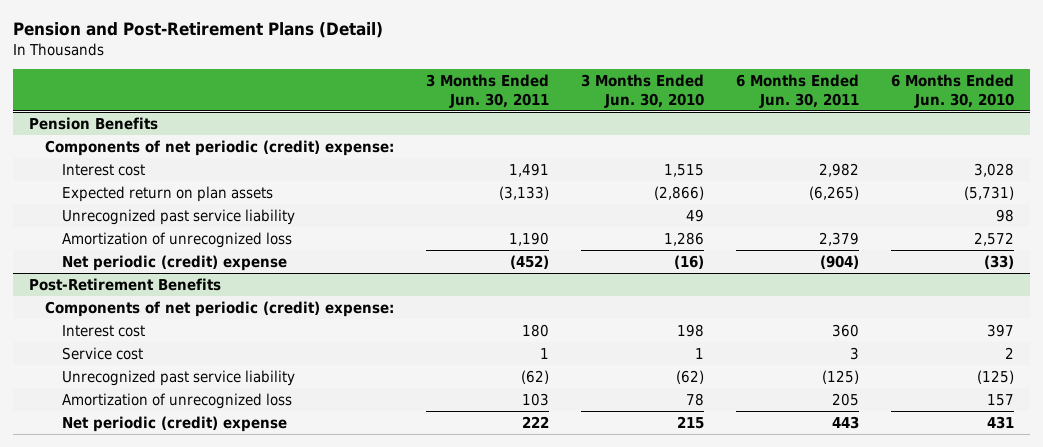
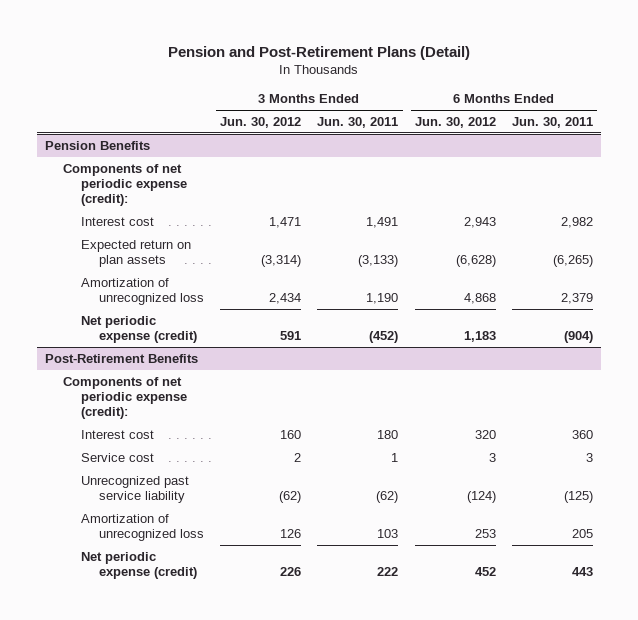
- | 3 Months Ended Jun. 30, 2011 | 3 Months Ended Jun. 30, 2010 | 6 Months Ended Jun. 30, 2011 | 6 Months Ended Jun. 30, 2010
+ | 3 Months Ended Jun. 30, 2012 | 3 Months Ended Jun. 30, 2011 | 6 Months Ended Jun. 30, 2012 | 6 Months Ended Jun. 30, 2011
@ Pension Benefits
- Components of net periodic (credit) expense:
+ Components of net periodic expense (credit):
- Unrecognized past service liability | | 49 | | 98
- Net periodic (credit) expense | (452) | (16) | (904) | (33)
+ Net periodic expense (credit) | 591 | (452) | 1,183 | (904)
@ Post-Retirement Benefits
- Components of net periodic (credit) expense:
+ Components of net periodic expense (credit):
- Net periodic (credit) expense | 222 | 215 | 443 | 431
+ Net periodic expense (credit) | 226 | 222 | 452 | 443

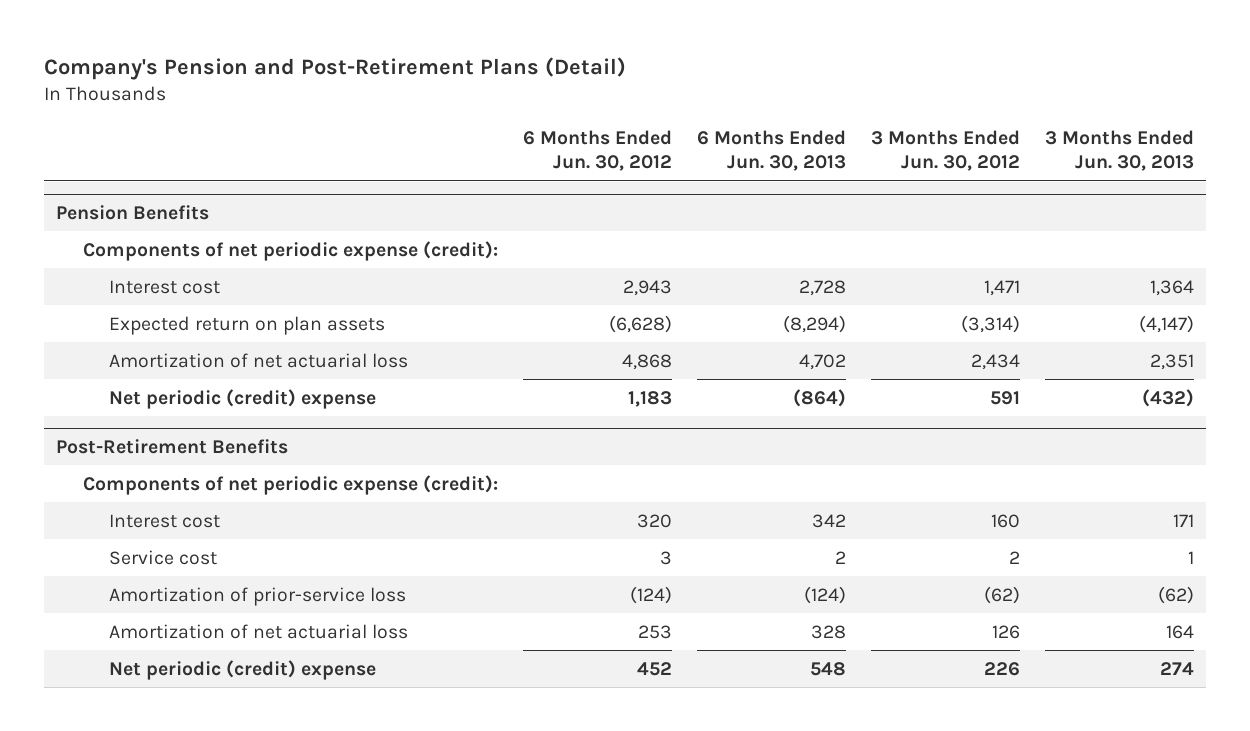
- Pension and Post-Retirement Plans (Detail)
+ Company's Pension and Post-Retirement Plans (Detail)
- | 3 Months Ended Jun. 30, 2012 | 3 Months Ended Jun. 30, 2011 | 6 Months Ended Jun. 30, 2012 | 6 Months Ended Jun. 30, 2011
+ | 6 Months Ended Jun. 30, 2012 | 6 Months Ended Jun. 30, 2013 | 3 Months Ended Jun. 30, 2012 | 3 Months Ended Jun. 30, 2013
@ Pension Benefits
- Amortization of unrecognized loss | 2,434 | 1,190 | 4,868 | 2,379
- Net periodic expense (credit) | 591 | (452) | 1,183 | (904)
+ Amortization of net actuarial loss | 4,868 | 4,702 | 2,434 | 2,351
+ Net periodic (credit) expense | 1,183 | (864) | 591 | (432)
@ Post-Retirement Benefits
- Unrecognized past service liability | (62) | (62) | (124) | (125)
- Amortization of unrecognized loss | 126 | 103 | 253 | 205
- Net periodic expense (credit) | 226 | 222 | 452 | 443
+ Amortization of prior-service loss | (124) | (124) | (62) | (62)
+ Amortization of net actuarial loss | 253 | 328 | 126 | 164
+ Net periodic (credit) expense | 452 | 548 | 226 | 274

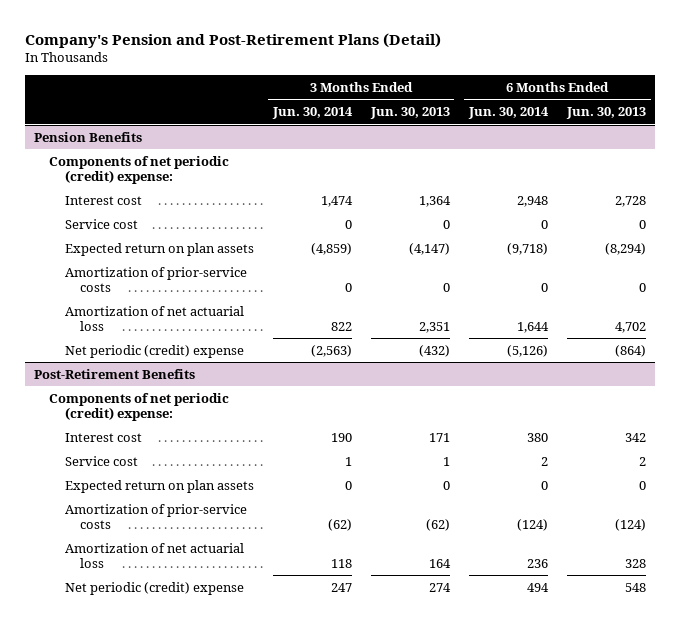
- | 6 Months Ended Jun. 30, 2012 | 6 Months Ended Jun. 30, 2013 | 3 Months Ended Jun. 30, 2012 | 3 Months Ended Jun. 30, 2013
+ | 3 Months Ended Jun. 30, 2014 | 3 Months Ended Jun. 30, 2013 | 6 Months Ended Jun. 30, 2014 | 6 Months Ended Jun. 30, 2013
@ Pension Benefits
- Components of net periodic expense (credit):
+ Components of net periodic (credit) expense:
+ Service cost | 0 | 0 | 0 | 0
+ Amortization of prior-service costs | 0 | 0 | 0 | 0
@ Post-Retirement Benefits
- Components of net periodic expense (credit):
+ Components of net periodic (credit) expense:
- Amortization of prior-service loss | (124) | (124) | (62) | (62)
+ Expected return on plan assets | 0 | 0 | 0 | 0
+ Amortization of prior-service costs | (62) | (62) | (124) | (124)

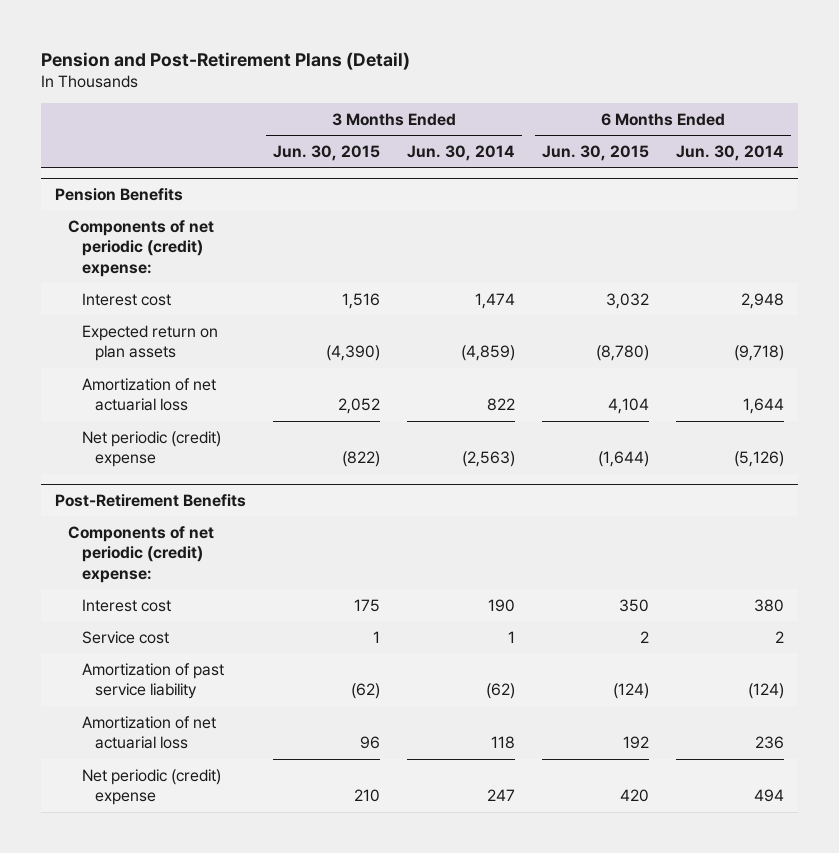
- Company's Pension and Post-Retirement Plans (Detail)
+ Pension and Post-Retirement Plans (Detail)
- | 3 Months Ended Jun. 30, 2014 | 3 Months Ended Jun. 30, 2013 | 6 Months Ended Jun. 30, 2014 | 6 Months Ended Jun. 30, 2013
+ | 3 Months Ended Jun. 30, 2015 | 3 Months Ended Jun. 30, 2014 | 6 Months Ended Jun. 30, 2015 | 6 Months Ended Jun. 30, 2014
@ Pension Benefits
- Service cost | 0 | 0 | 0 | 0
- Amortization of prior-service costs | 0 | 0 | 0 | 0
@ Post-Retirement Benefits
- Expected return on plan assets | 0 | 0 | 0 | 0
- Amortization of prior-service costs | (62) | (62) | (124) | (124)
+ Amortization of past service liability | (62) | (62) | (124) | (124)

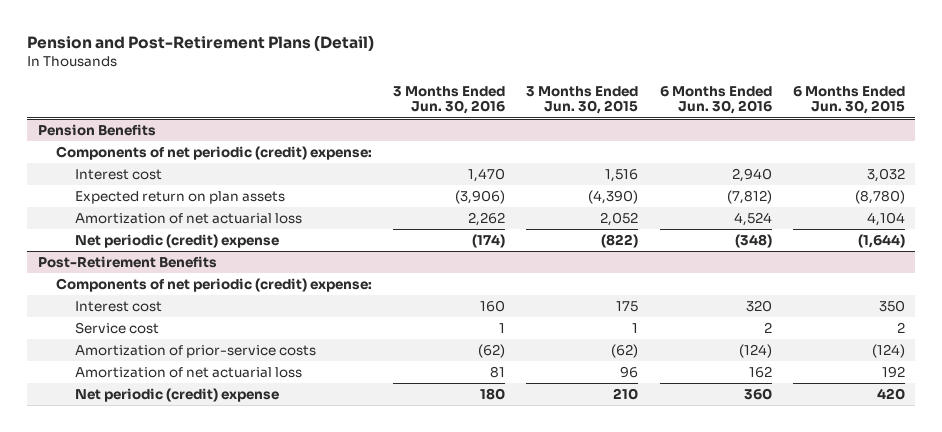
- | 3 Months Ended Jun. 30, 2015 | 3 Months Ended Jun. 30, 2014 | 6 Months Ended Jun. 30, 2015 | 6 Months Ended Jun. 30, 2014
+ | 3 Months Ended Jun. 30, 2016 | 3 Months Ended Jun. 30, 2015 | 6 Months Ended Jun. 30, 2016 | 6 Months Ended Jun. 30, 2015
@ Post-Retirement Benefits
- Amortization of past service liability | (62) | (62) | (124) | (124)
+ Amortization of prior-service costs | (62) | (62) | (124) | (124)

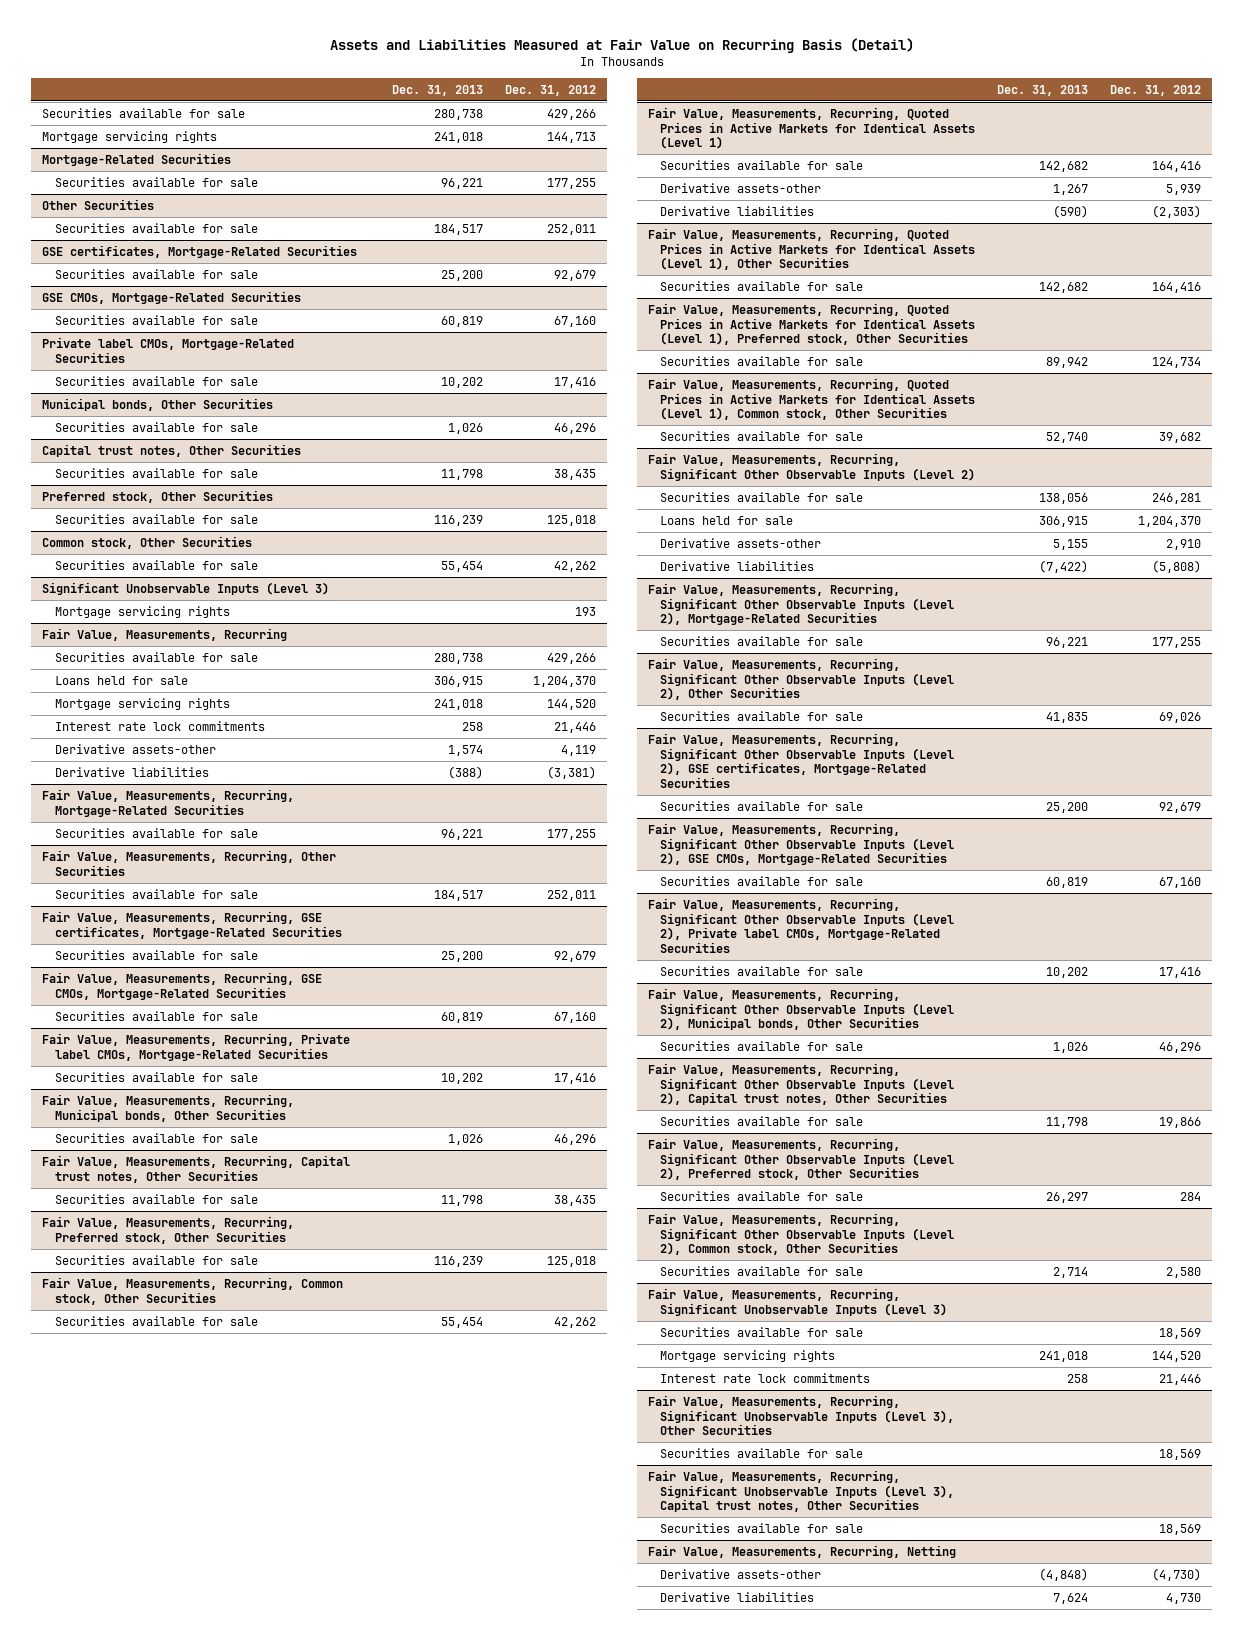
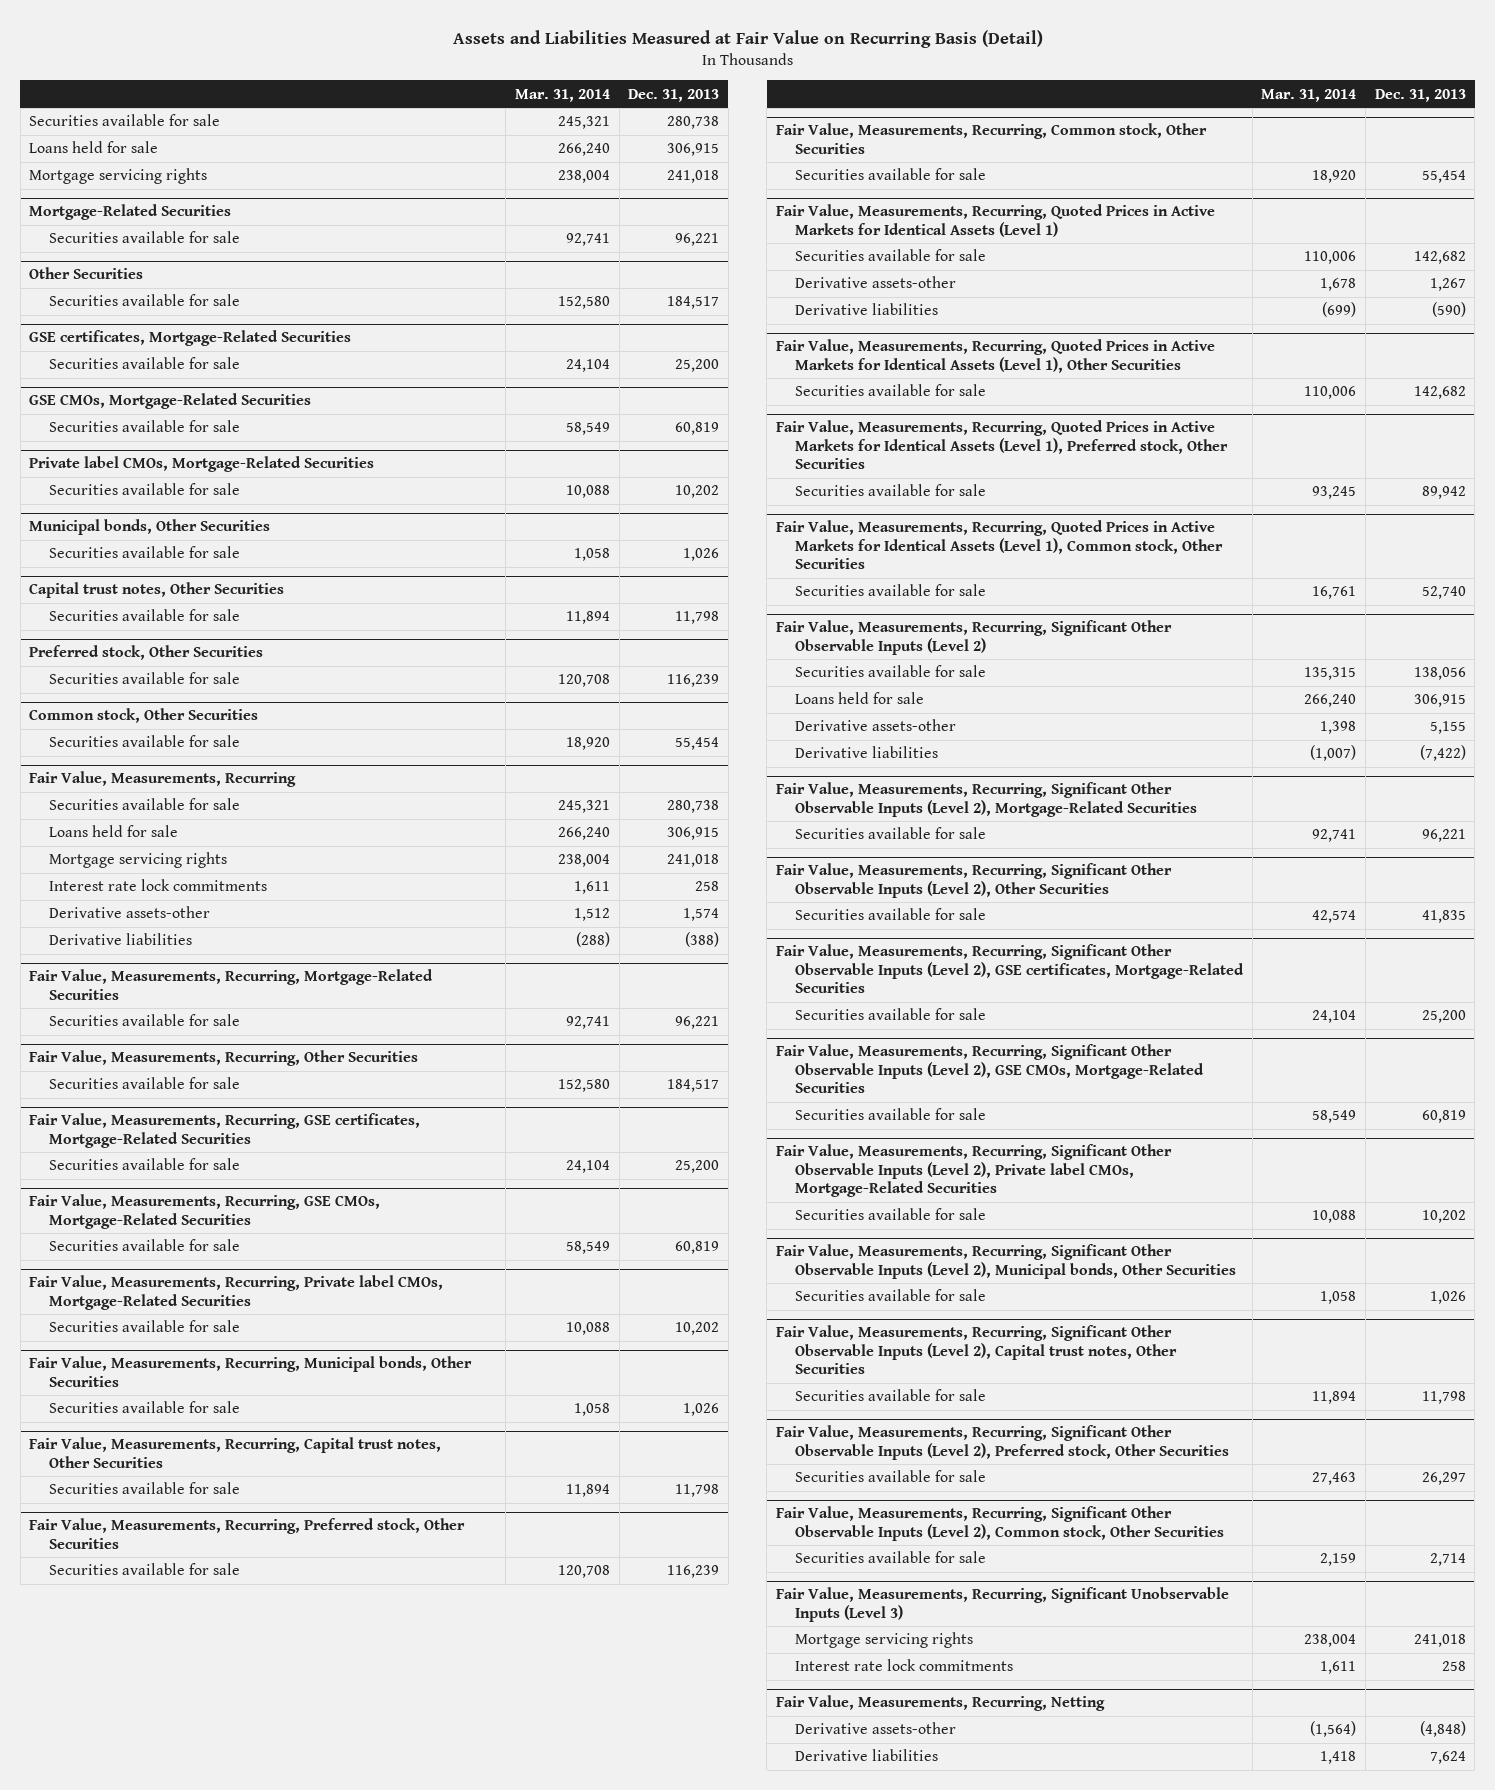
- | Dec. 31, 2013 | Dec. 31, 2012
+ | Mar. 31, 2014 | Dec. 31, 2013
+ Loans held for sale | 266,240 | 306,915
- Significant Unobservable Inputs (Level 3)
- Mortgage servicing rights | | 193
@ Fair Value, Measurements, Recurring, Significant Unobservable Inputs (Level 3)
- Securities available for sale | | 18,569
- Fair Value, Measurements, Recurring, Significant Unobservable Inputs (Level 3), Other Securities
- Securities available for sale | | 18,569
- Fair Value, Measurements, Recurring, Significant Unobservable Inputs (Level 3), Capital trust notes, Other Securities
- Securities available for sale | | 18,569

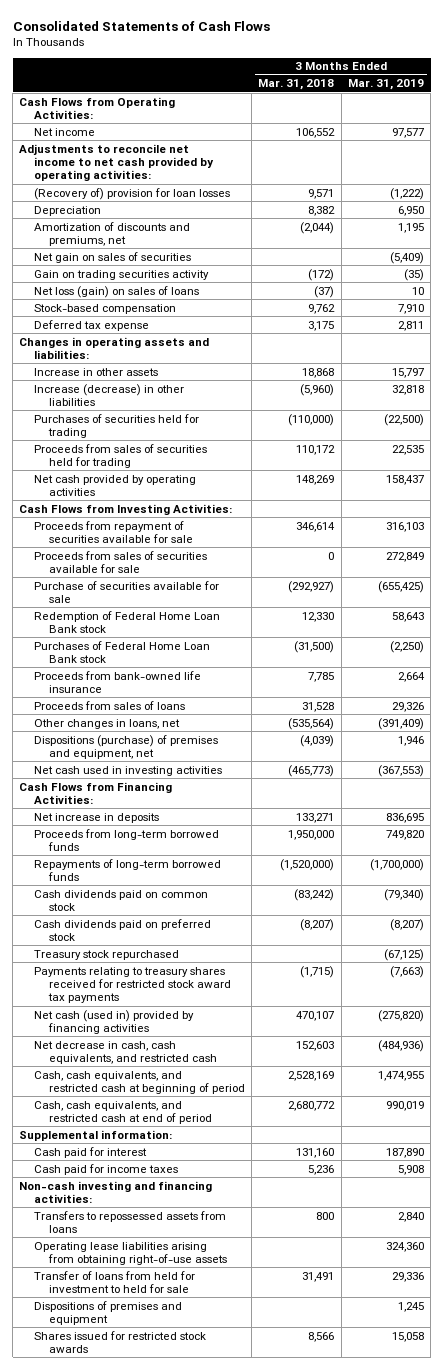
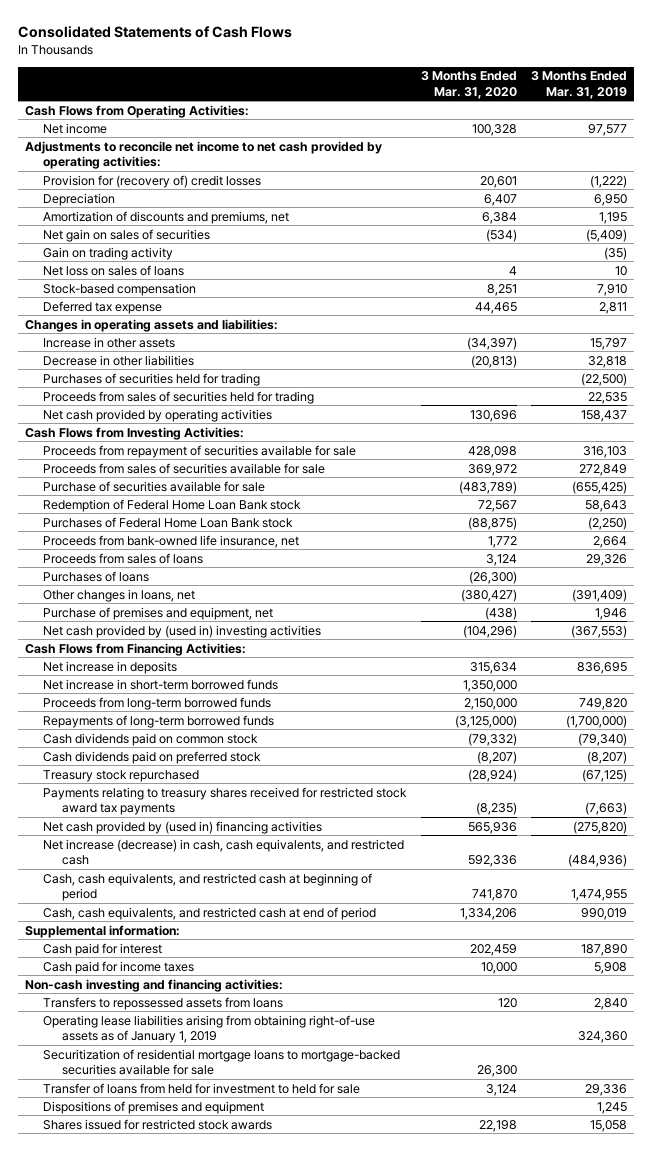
- | 3 Months Ended Mar. 31, 2018 | 3 Months Ended Mar. 31, 2019
+ | 3 Months Ended Mar. 31, 2020 | 3 Months Ended Mar. 31, 2019
- (Recovery of) provision for loan losses | 9,571 | (1,222)
+ Provision for (recovery of) credit losses | 20,601 | (1,222)
- Gain on trading securities activity | (172) | (35)
- Net loss (gain) on sales of loans | (37) | 10
+ Gain on trading activity | | (35)
+ Net loss on sales of loans | 4 | 10
- Increase (decrease) in other liabilities | (5,960) | 32,818
+ Decrease in other liabilities | (20,813) | 32,818
- Proceeds from bank-owned life insurance | 7,785 | 2,664
+ Proceeds from bank-owned life insurance, net | 1,772 | 2,664
+ Purchases of loans | (26,300) |
- Dispositions (purchase) of premises and equipment, net | (4,039) | 1,946
- Net cash used in investing activities | (465,773) | (367,553)
+ Purchase of premises and equipment, net | (438) | 1,946
+ Net cash provided by (used in) investing activities | (104,296) | (367,553)
+ Net increase in short-term borrowed funds | 1,350,000 |
- Net cash (used in) provided by financing activities | 470,107 | (275,820)
- Net decrease in cash, cash equivalents, and restricted cash | 152,603 | (484,936)
+ Net cash provided by (used in) financing activities | 565,936 | (275,820)
+ Net increase (decrease) in cash, cash equivalents, and restricted cash | 592,336 | (484,936)
- Operating lease liabilities arising from obtaining right-of-use assets | | 324,360
+ Operating lease liabilities arising from obtaining right-of-use assets as of January 1, 2019 | | 324,360
+ Securitization of residential mortgage loans to mortgage-backed securities available for sale | 26,300 |

